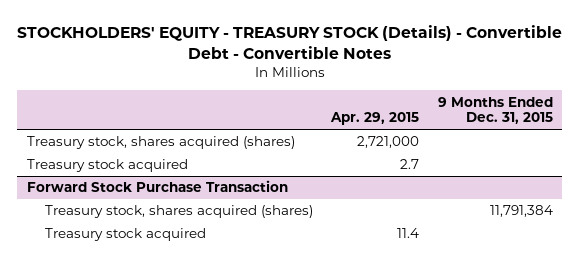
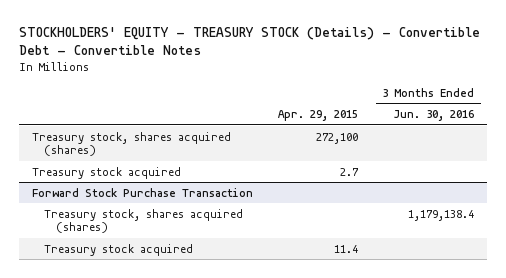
- | Apr. 29, 2015 | 9 Months Ended Dec. 31, 2015
+ | Apr. 29, 2015 | 3 Months Ended Jun. 30, 2016
- Treasury stock, shares acquired (shares) | 2,721,000 |
+ Treasury stock, shares acquired (shares) | 272,100 |

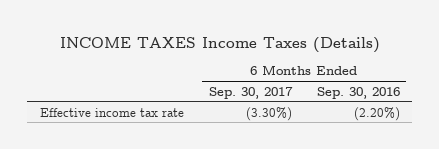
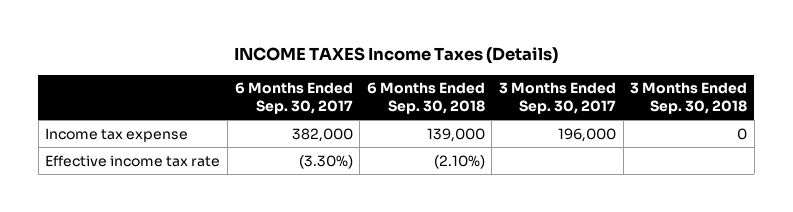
- | 6 Months Ended Sep. 30, 2017 | 6 Months Ended Sep. 30, 2016
+ | 6 Months Ended Sep. 30, 2017 | 6 Months Ended Sep. 30, 2018 | 3 Months Ended Sep. 30, 2017 | 3 Months Ended Sep. 30, 2018
+ Income tax expense | 382,000 | 139,000 | 196,000 | 0

